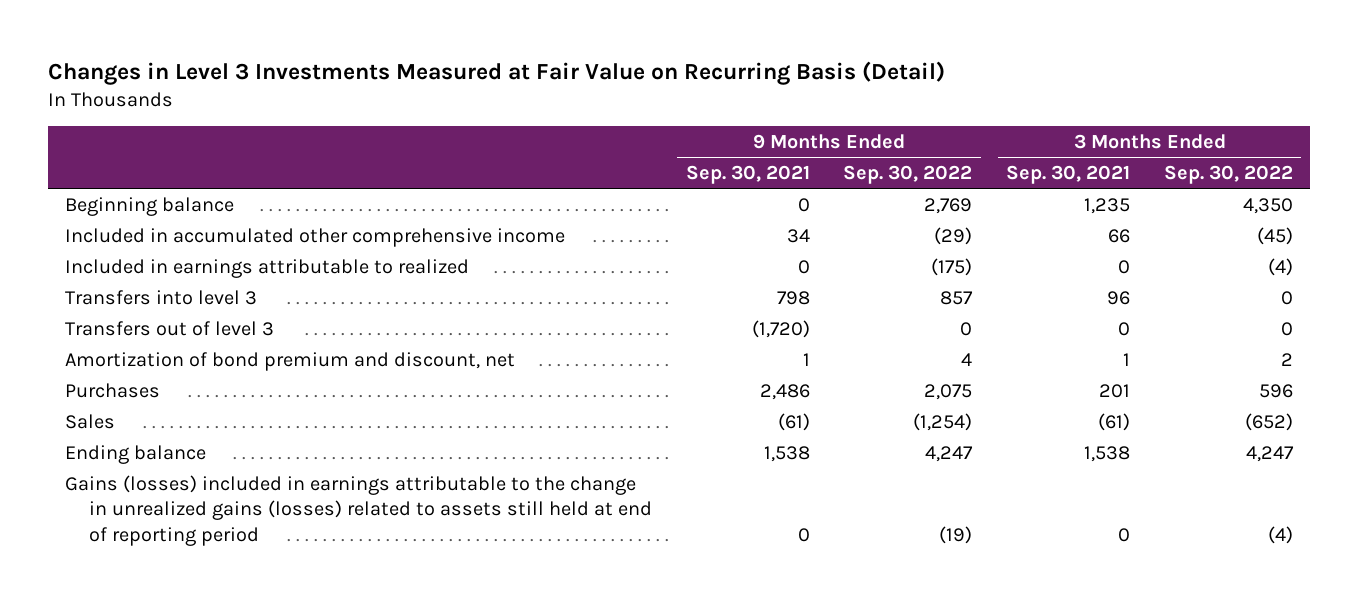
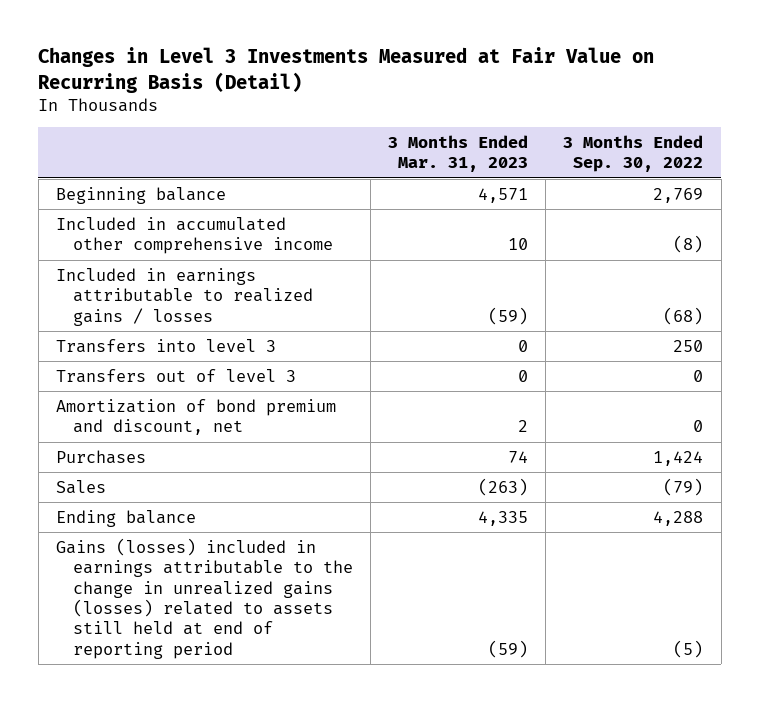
- | 9 Months Ended Sep. 30, 2021 | 9 Months Ended Sep. 30, 2022 | 3 Months Ended Sep. 30, 2021 | 3 Months Ended Sep. 30, 2022
+ | 3 Months Ended Mar. 31, 2023 | 3 Months Ended Sep. 30, 2022
- Beginning balance | 0 | 2,769 | 1,235 | 4,350
- Included in accumulated other comprehensive income | 34 | (29) | 66 | (45)
- Included in earnings attributable to realized | 0 | (175) | 0 | (4)
- Transfers into level 3 | 798 | 857 | 96 | 0
+ Beginning balance | 4,571 | 2,769
+ Included in accumulated other comprehensive income | 10 | (8)
+ Included in earnings attributable to realized gains / losses | (59) | (68)
+ Transfers into level 3 | 0 | 250
- Amortization of bond premium and discount, net | 1 | 4 | 1 | 2
- Purchases | 2,486 | 2,075 | 201 | 596
- Sales | (61) | (1,254) | (61) | (652)
- Ending balance | 1,538 | 4,247 | 1,538 | 4,247
- Gains (losses) included in earnings attributable to the change in unrealized gains (losses) related to assets still held at end of reporting period | 0 | (19) | 0 | (4)
+ Amortization of bond premium and discount, net | 2 | 0
+ Purchases | 74 | 1,424
+ Sales | (263) | (79)
+ Ending balance | 4,335 | 4,288
+ Gains (losses) included in earnings attributable to the change in unrealized gains (losses) related to assets still held at end of reporting period | (59) | (5)

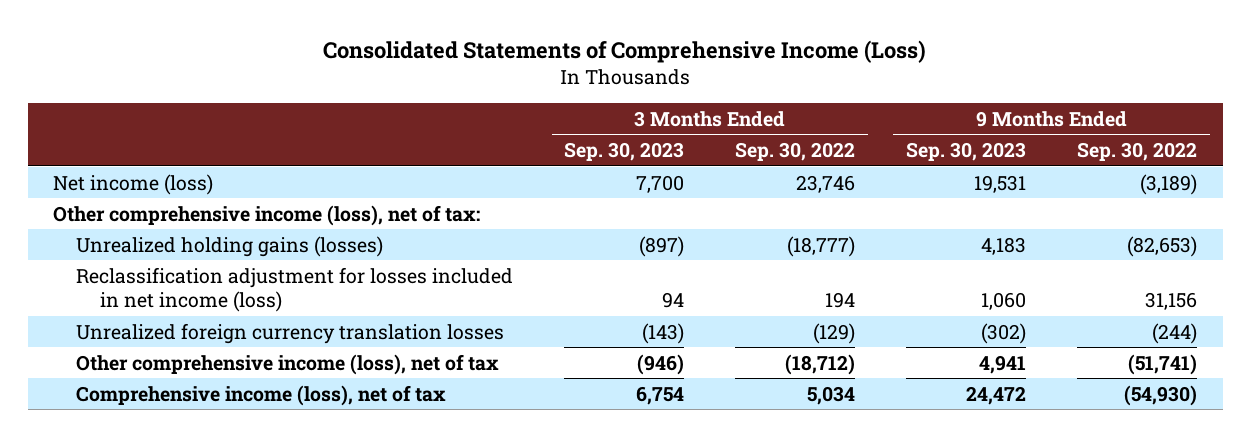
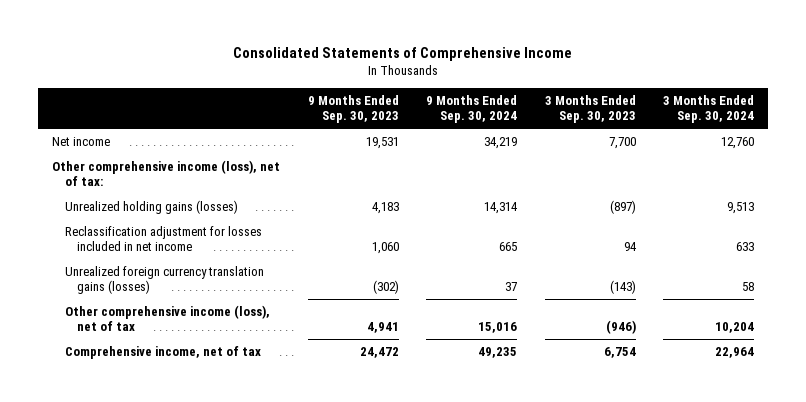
- Consolidated Statements of Comprehensive Income (Loss)
+ Consolidated Statements of Comprehensive Income
- | 3 Months Ended Sep. 30, 2023 | 3 Months Ended Sep. 30, 2022 | 9 Months Ended Sep. 30, 2023 | 9 Months Ended Sep. 30, 2022
+ | 9 Months Ended Sep. 30, 2023 | 9 Months Ended Sep. 30, 2024 | 3 Months Ended Sep. 30, 2023 | 3 Months Ended Sep. 30, 2024
- Net income (loss) | 7,700 | 23,746 | 19,531 | (3,189)
+ Net income | 19,531 | 34,219 | 7,700 | 12,760
- Reclassification adjustment for losses included in net income (loss) | 94 | 194 | 1,060 | 31,156
- Unrealized foreign currency translation losses | (143) | (129) | (302) | (244)
+ Reclassification adjustment for losses included in net income | 1,060 | 665 | 94 | 633
+ Unrealized foreign currency translation gains (losses) | (302) | 37 | (143) | 58
- Comprehensive income (loss), net of tax | 6,754 | 5,034 | 24,472 | (54,930)
+ Comprehensive income, net of tax | 24,472 | 49,235 | 6,754 | 22,964

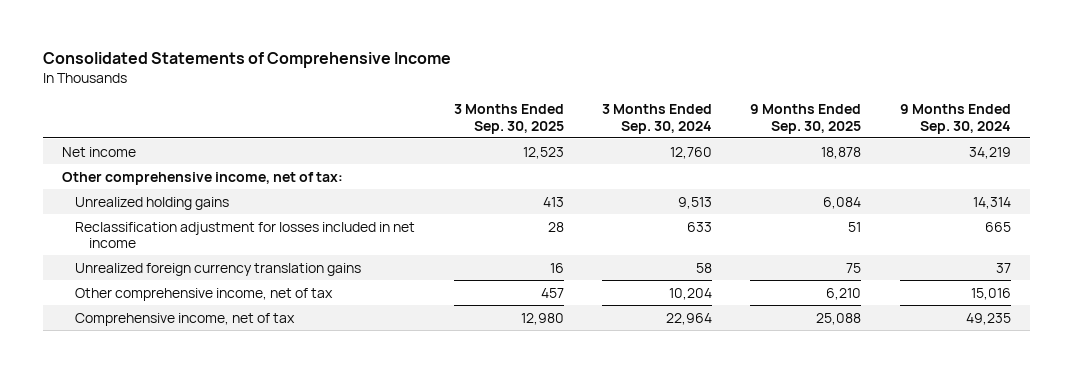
- | 9 Months Ended Sep. 30, 2023 | 9 Months Ended Sep. 30, 2024 | 3 Months Ended Sep. 30, 2023 | 3 Months Ended Sep. 30, 2024
+ | 3 Months Ended Sep. 30, 2025 | 3 Months Ended Sep. 30, 2024 | 9 Months Ended Sep. 30, 2025 | 9 Months Ended Sep. 30, 2024
- Other comprehensive income (loss), net of tax:
- Unrealized holding gains (losses) | 4,183 | 14,314 | (897) | 9,513
+ Other comprehensive income, net of tax:
+ Unrealized holding gains | 413 | 9,513 | 6,084 | 14,314
- Unrealized foreign currency translation gains (losses) | (302) | 37 | (143) | 58
- Other comprehensive income (loss), net of tax | 4,941 | 15,016 | (946) | 10,204
+ Unrealized foreign currency translation gains | 16 | 58 | 75 | 37
+ Other comprehensive income, net of tax | 457 | 10,204 | 6,210 | 15,016

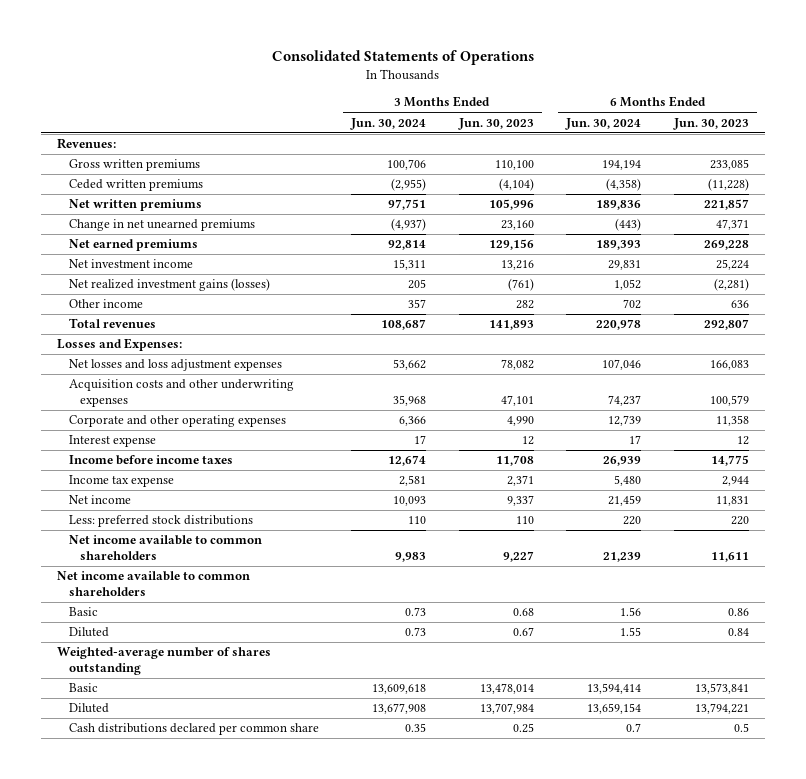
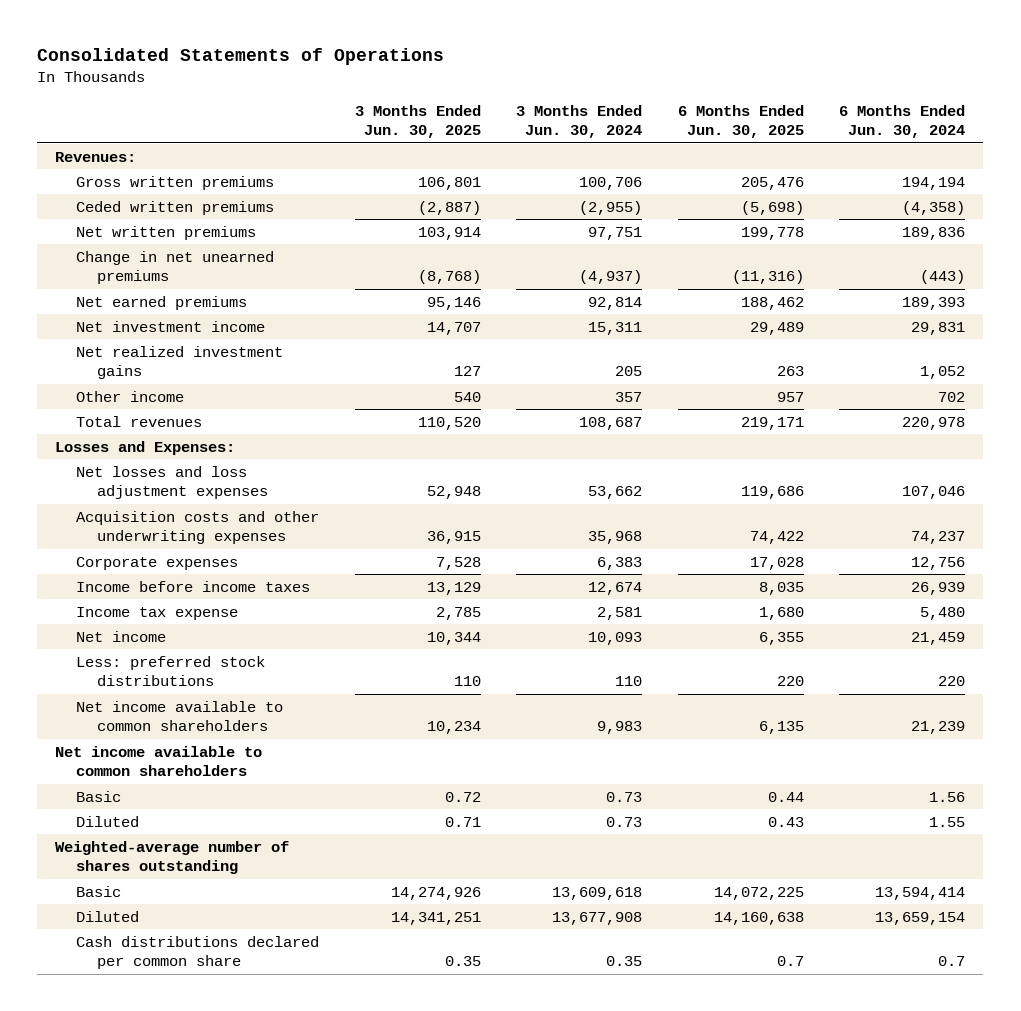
- | 3 Months Ended Jun. 30, 2024 | 3 Months Ended Jun. 30, 2023 | 6 Months Ended Jun. 30, 2024 | 6 Months Ended Jun. 30, 2023
+ | 3 Months Ended Jun. 30, 2025 | 3 Months Ended Jun. 30, 2024 | 6 Months Ended Jun. 30, 2025 | 6 Months Ended Jun. 30, 2024
- Net realized investment gains (losses) | 205 | (761) | 1,052 | (2,281)
+ Net realized investment gains | 127 | 205 | 263 | 1,052
- Corporate and other operating expenses | 6,366 | 4,990 | 12,739 | 11,358
- Interest expense | 17 | 12 | 17 | 12
+ Corporate expenses | 7,528 | 6,383 | 17,028 | 12,756

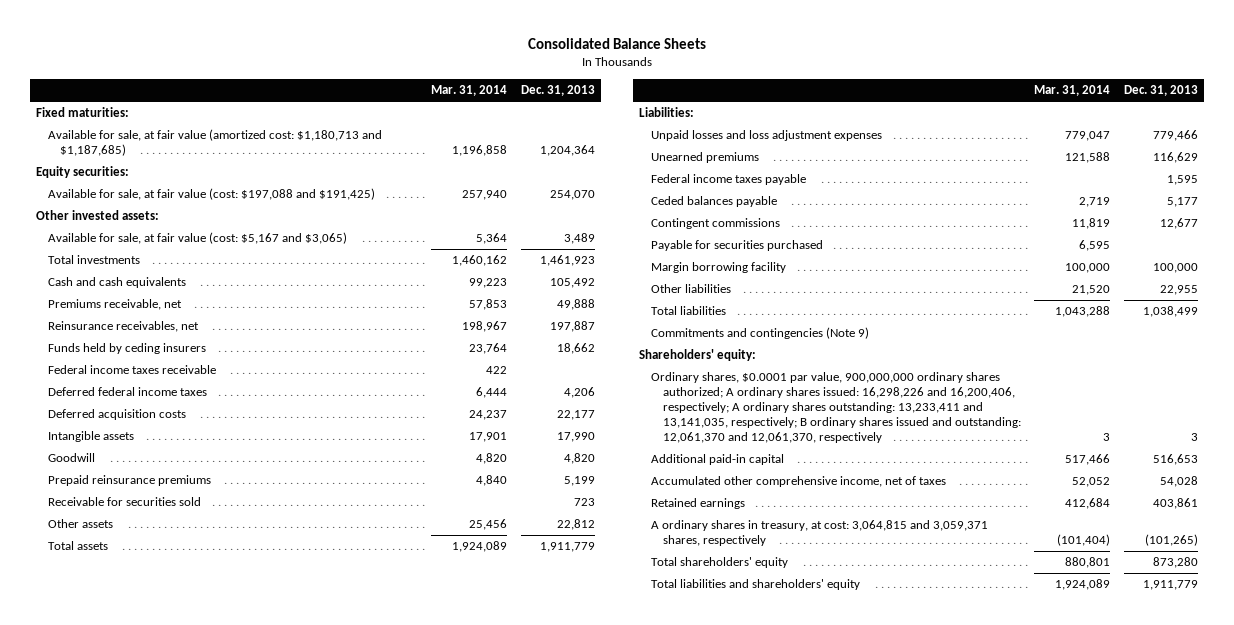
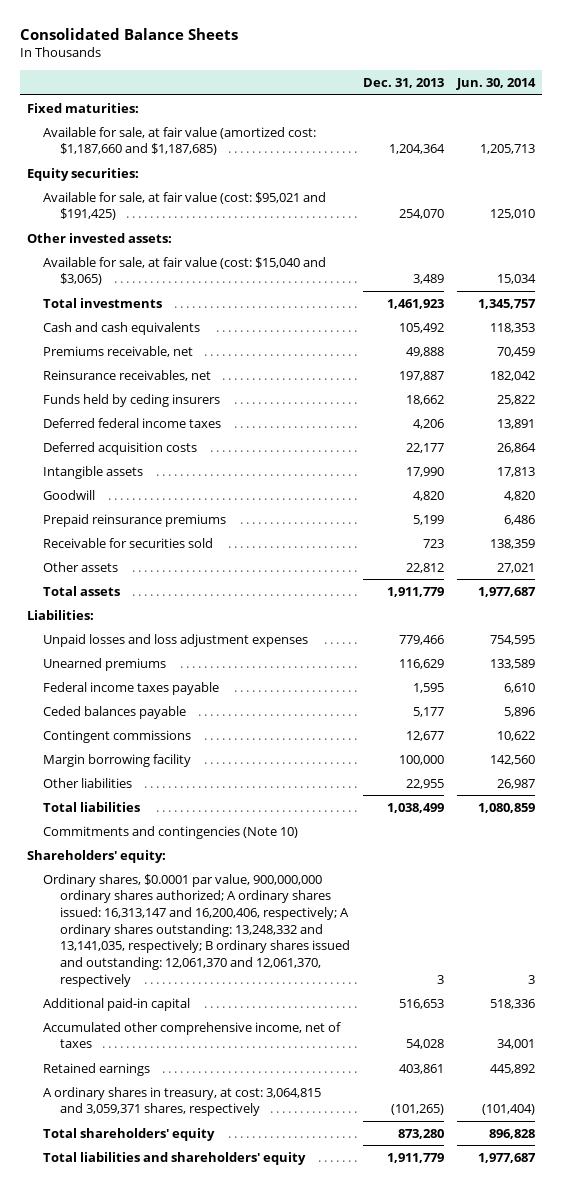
- | Mar. 31, 2014 | Dec. 31, 2013
+ | Dec. 31, 2013 | Jun. 30, 2014
- Available for sale, at fair value (amortized cost: $1,180,713 and $1,187,685) | 1,196,858 | 1,204,364
+ Available for sale, at fair value (amortized cost: $1,187,660 and $1,187,685) | 1,204,364 | 1,205,713
- Available for sale, at fair value (cost: $197,088 and $191,425) | 257,940 | 254,070
+ Available for sale, at fair value (cost: $95,021 and $191,425) | 254,070 | 125,010
- Available for sale, at fair value (cost: $5,167 and $3,065) | 5,364 | 3,489
+ Available for sale, at fair value (cost: $15,040 and $3,065) | 3,489 | 15,034
- Federal income taxes receivable | 422 |
- Payable for securities purchased | 6,595 |
- Commitments and contingencies (Note 9)
+ Commitments and contingencies (Note 10)
- Ordinary shares, $0.0001 par value, 900,000,000 ordinary shares authorized; A ordinary shares issued: 16,298,226 and 16,200,406, respectively; A ordinary shares outstanding: 13,233,411 and 13,141,035, respectively; B ordinary shares issued and outstanding: 12,061,370 and 12,061,370, respectively | 3 | 3
+ Ordinary shares, $0.0001 par value, 900,000,000 ordinary shares authorized; A ordinary shares issued: 16,313,147 and 16,200,406, respectively; A ordinary shares outstanding: 13,248,332 and 13,141,035, respectively; B ordinary shares issued and outstanding: 12,061,370 and 12,061,370, respectively | 3 | 3

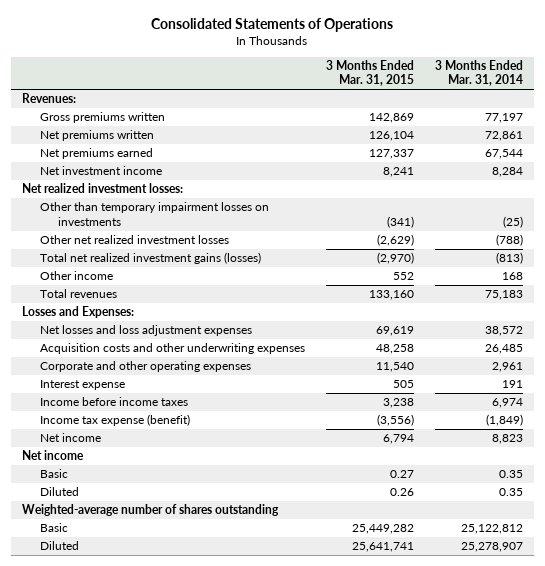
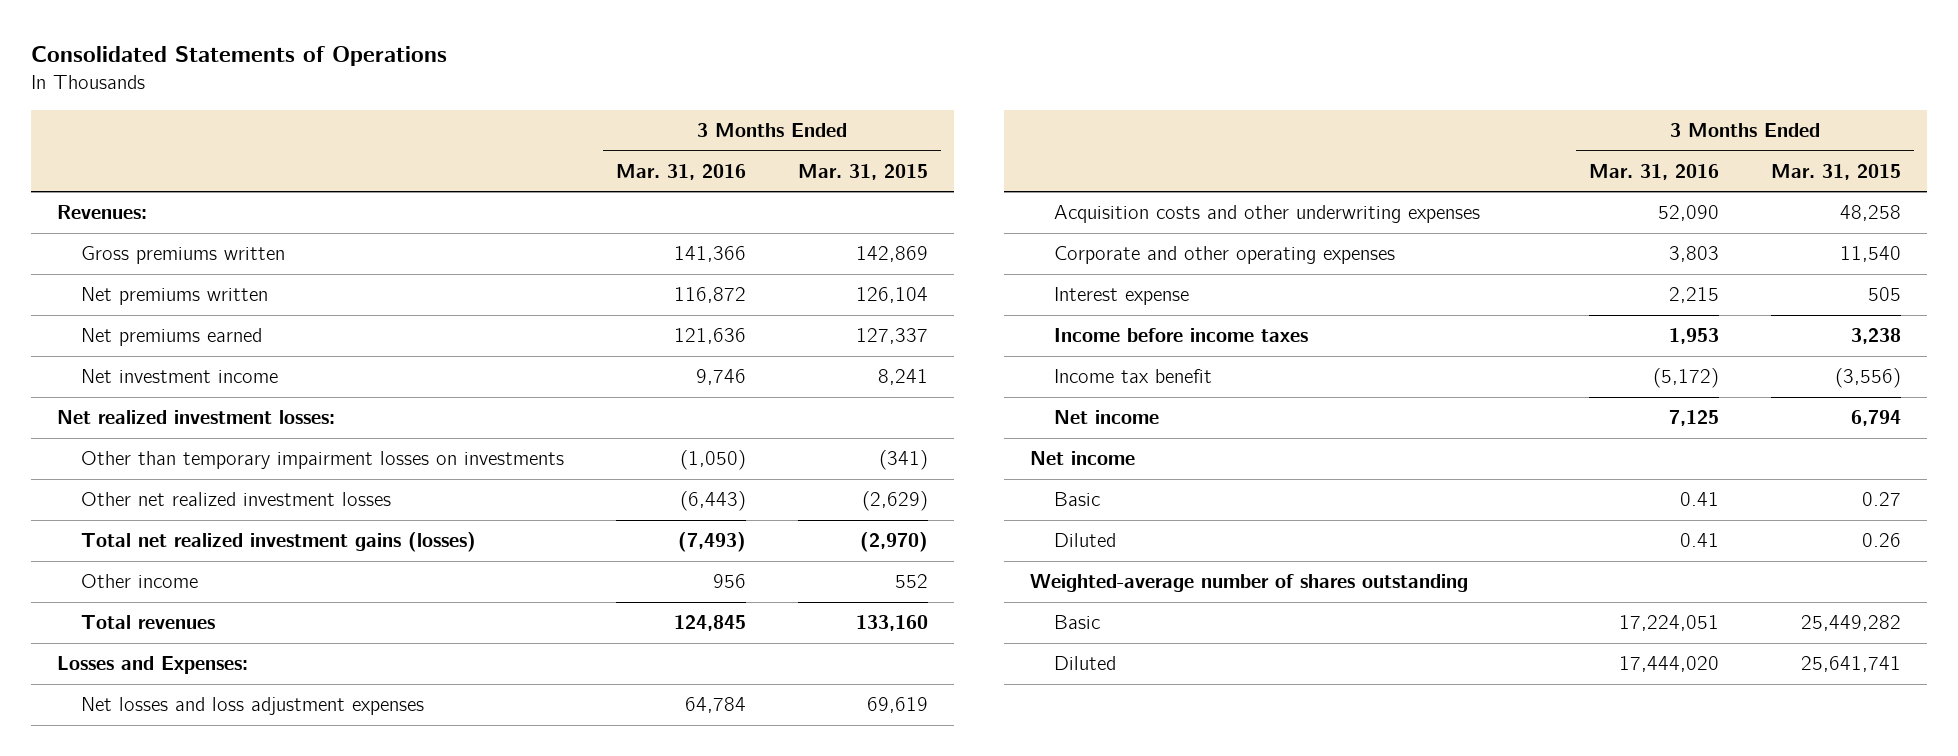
- | 3 Months Ended Mar. 31, 2015 | 3 Months Ended Mar. 31, 2014
+ | 3 Months Ended Mar. 31, 2016 | 3 Months Ended Mar. 31, 2015
- Income tax expense (benefit) | (3,556) | (1,849)
+ Income tax benefit | (5,172) | (3,556)

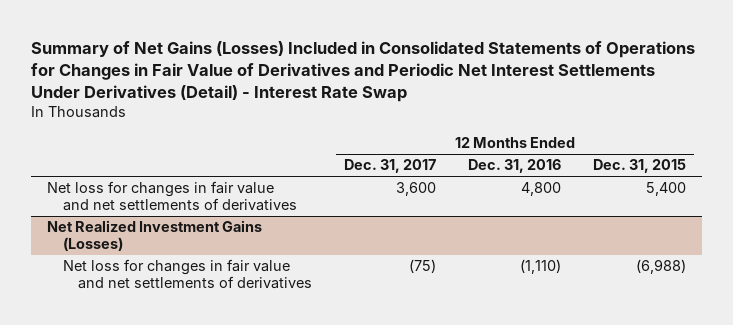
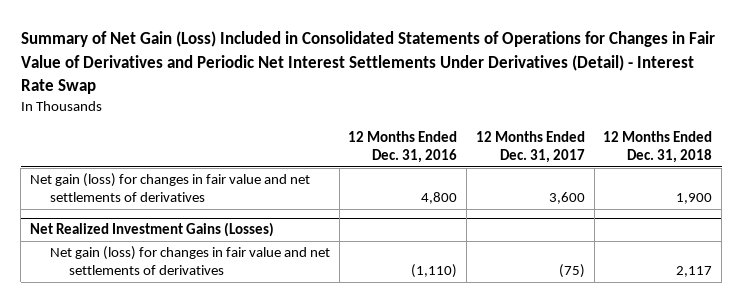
- Summary of Net Gains (Losses) Included in Consolidated Statements of Operations for Changes in Fair Value of Derivatives and Periodic Net Interest Settlements Under Derivatives (Detail) - Interest Rate Swap
+ Summary of Net Gain (Loss) Included in Consolidated Statements of Operations for Changes in Fair Value of Derivatives and Periodic Net Interest Settlements Under Derivatives (Detail) - Interest Rate Swap
- | 12 Months Ended Dec. 31, 2017 | 12 Months Ended Dec. 31, 2016 | 12 Months Ended Dec. 31, 2015
+ | 12 Months Ended Dec. 31, 2016 | 12 Months Ended Dec. 31, 2017 | 12 Months Ended Dec. 31, 2018
- Net loss for changes in fair value and net settlements of derivatives | 3,600 | 4,800 | 5,400
+ Net gain (loss) for changes in fair value and net settlements of derivatives | 4,800 | 3,600 | 1,900
@ Net Realized Investment Gains (Losses)
- Net loss for changes in fair value and net settlements of derivatives | (75) | (1,110) | (6,988)
+ Net gain (loss) for changes in fair value and net settlements of derivatives | (1,110) | (75) | 2,117

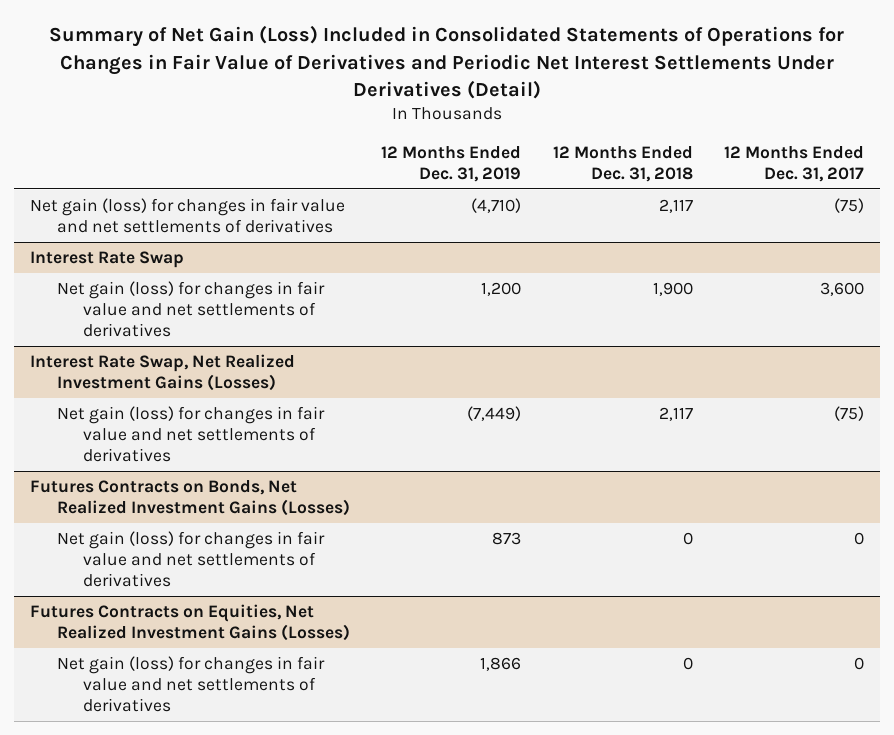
- Summary of Net Gain (Loss) Included in Consolidated Statements of Operations for Changes in Fair Value of Derivatives and Periodic Net Interest Settlements Under Derivatives (Detail) - Interest Rate Swap
+ Summary of Net Gain (Loss) Included in Consolidated Statements of Operations for Changes in Fair Value of Derivatives and Periodic Net Interest Settlements Under Derivatives (Detail)
- | 12 Months Ended Dec. 31, 2016 | 12 Months Ended Dec. 31, 2017 | 12 Months Ended Dec. 31, 2018
+ | 12 Months Ended Dec. 31, 2019 | 12 Months Ended Dec. 31, 2018 | 12 Months Ended Dec. 31, 2017
+ Net gain (loss) for changes in fair value and net settlements of derivatives | (4,710) | 2,117 | (75)
+ Interest Rate Swap
- Net Realized Investment Gains (Losses)
+ Interest Rate Swap, Net Realized Investment Gains (Losses)
+ Futures Contracts on Bonds, Net Realized Investment Gains (Losses)
+ Net gain (loss) for changes in fair value and net settlements of derivatives | 873 | 0 | 0
+ Futures Contracts on Equities, Net Realized Investment Gains (Losses)
+ Net gain (loss) for changes in fair value and net settlements of derivatives | 1,866 | 0 | 0

